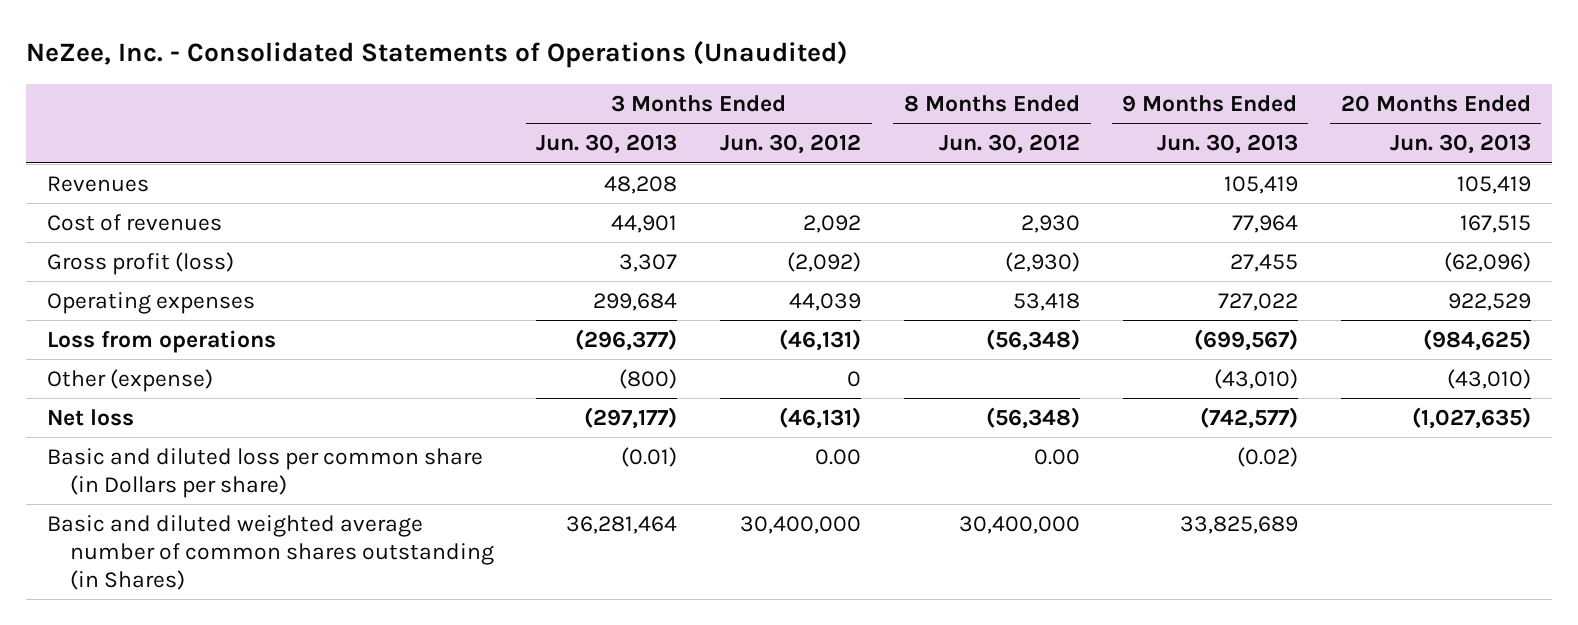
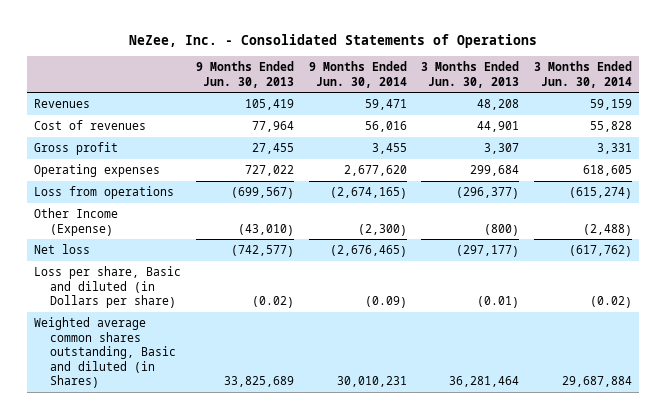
- NeZee, Inc. - Consolidated Statements of Operations (Unaudited)
+ NeZee, Inc. - Consolidated Statements of Operations
- | 3 Months Ended Jun. 30, 2013 | 3 Months Ended Jun. 30, 2012 | 8 Months Ended Jun. 30, 2012 | 9 Months Ended Jun. 30, 2013 | 20 Months Ended Jun. 30, 2013
+ | 9 Months Ended Jun. 30, 2013 | 9 Months Ended Jun. 30, 2014 | 3 Months Ended Jun. 30, 2013 | 3 Months Ended Jun. 30, 2014
- Gross profit (loss) | 3,307 | (2,092) | (2,930) | 27,455 | (62,096)
+ Gross profit | 27,455 | 3,455 | 3,307 | 3,331
- Other (expense) | (800) | 0 | | (43,010) | (43,010)
+ Other Income (Expense) | (43,010) | (2,300) | (800) | (2,488)
- Basic and diluted loss per common share (in Dollars per share) | (0.01) | 0.00 | 0.00 | (0.02) |
- Basic and diluted weighted average number of common shares outstanding (in Shares) | 36,281,464 | 30,400,000 | 30,400,000 | 33,825,689 |
+ Loss per share, Basic and diluted (in Dollars per share) | (0.02) | (0.09) | (0.01) | (0.02)
+ Weighted average common shares outstanding, Basic and diluted (in Shares) | 33,825,689 | 30,010,231 | 36,281,464 | 29,687,884

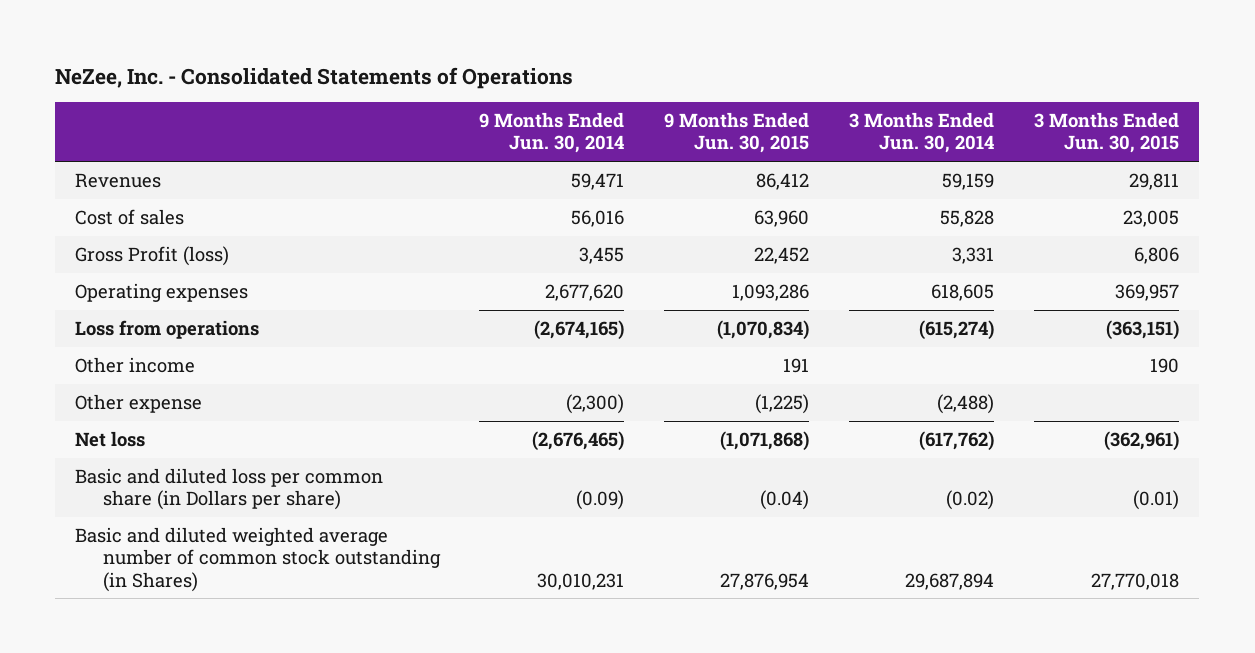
- | 9 Months Ended Jun. 30, 2013 | 9 Months Ended Jun. 30, 2014 | 3 Months Ended Jun. 30, 2013 | 3 Months Ended Jun. 30, 2014
+ | 9 Months Ended Jun. 30, 2014 | 9 Months Ended Jun. 30, 2015 | 3 Months Ended Jun. 30, 2014 | 3 Months Ended Jun. 30, 2015
- Cost of revenues | 77,964 | 56,016 | 44,901 | 55,828
- Gross profit | 27,455 | 3,455 | 3,307 | 3,331
+ Cost of sales | 56,016 | 63,960 | 55,828 | 23,005
+ Gross Profit (loss) | 3,455 | 22,452 | 3,331 | 6,806
- Other Income (Expense) | (43,010) | (2,300) | (800) | (2,488)
+ Other income | | 191 | | 190
+ Other expense | (2,300) | (1,225) | (2,488) |
- Loss per share, Basic and diluted (in Dollars per share) | (0.02) | (0.09) | (0.01) | (0.02)
- Weighted average common shares outstanding, Basic and diluted (in Shares) | 33,825,689 | 30,010,231 | 36,281,464 | 29,687,884
+ Basic and diluted loss per common share (in Dollars per share) | (0.09) | (0.04) | (0.02) | (0.01)
+ Basic and diluted weighted average number of common stock outstanding (in Shares) | 30,010,231 | 27,876,954 | 29,687,894 | 27,770,018

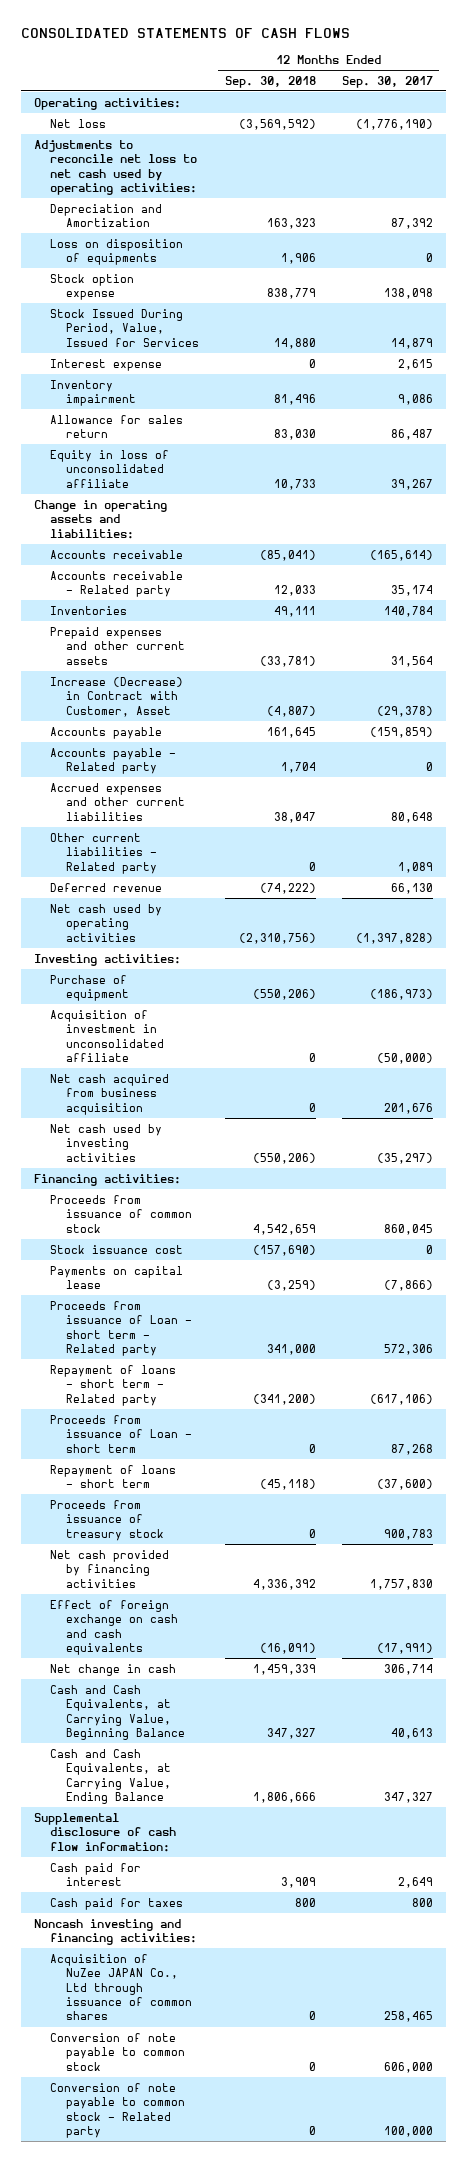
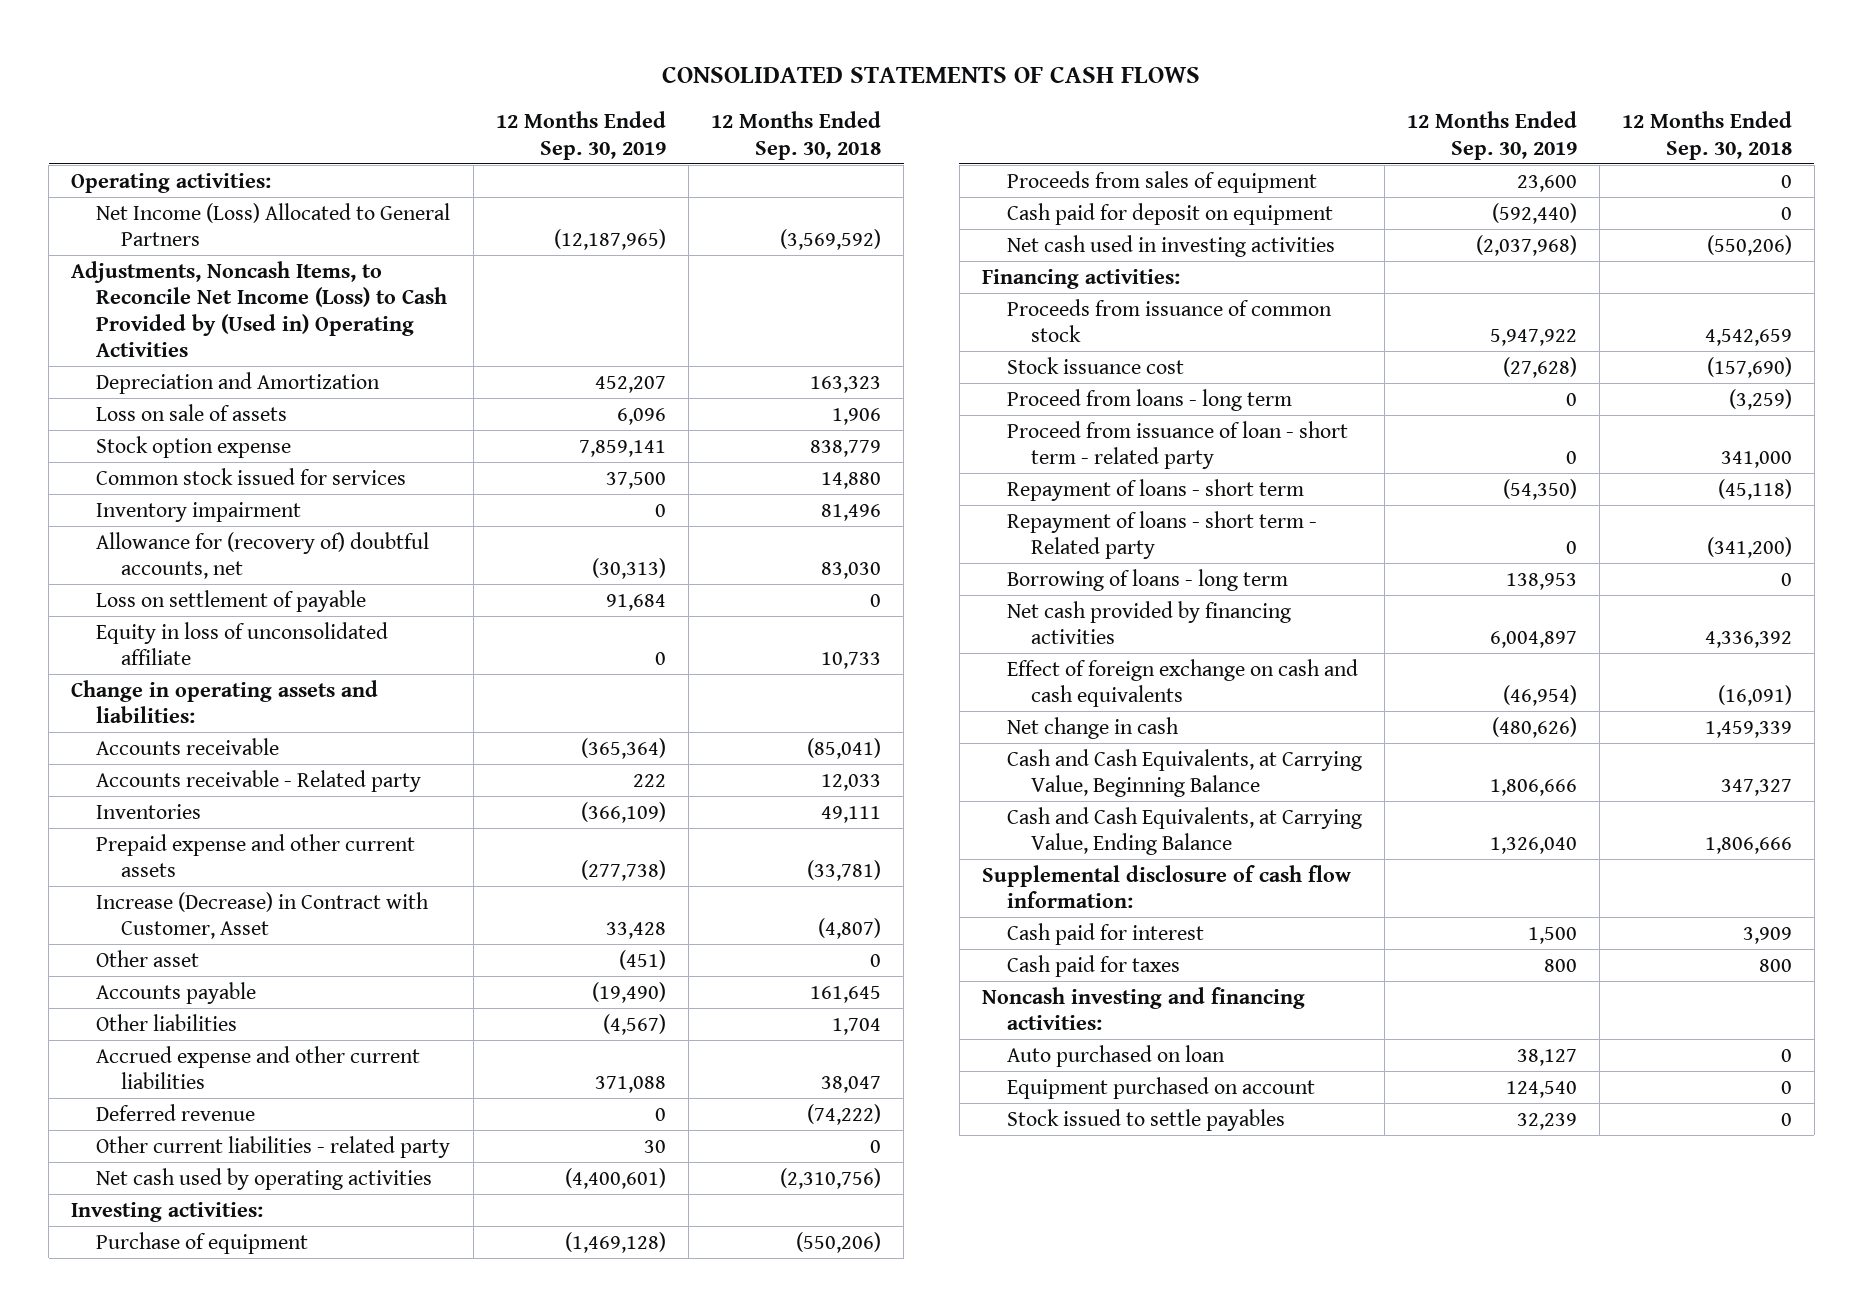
- | 12 Months Ended Sep. 30, 2018 | 12 Months Ended Sep. 30, 2017
+ | 12 Months Ended Sep. 30, 2019 | 12 Months Ended Sep. 30, 2018
- Net loss | (3,569,592) | (1,776,190)
- Adjustments to reconcile net loss to net cash used by operating activities:
+ Net Income (Loss) Allocated to General Partners | (12,187,965) | (3,569,592)
+ Adjustments, Noncash Items, to Reconcile Net Income (Loss) to Cash Provided by (Used in) Operating Activities
- Loss on disposition of equipments | 1,906 | 0
+ Loss on sale of assets | 6,096 | 1,906
- Stock Issued During Period, Value, Issued for Services | 14,880 | 14,879
- Interest expense | 0 | 2,615
+ Common stock issued for services | 37,500 | 14,880
- Allowance for sales return | 83,030 | 86,487
+ Allowance for (recovery of) doubtful accounts, net | (30,313) | 83,030
+ Loss on settlement of payable | 91,684 | 0
- Prepaid expenses and other current assets | (33,781) | 31,564
+ Prepaid expense and other current assets | (277,738) | (33,781)
+ Other asset | (451) | 0
- Accounts payable - Related party | 1,704 | 0
- Accrued expenses and other current liabilities | 38,047 | 80,648
- Other current liabilities - Related party | 0 | 1,089
+ Other liabilities | (4,567) | 1,704
+ Accrued expense and other current liabilities | 371,088 | 38,047
+ Other current liabilities - related party | 30 | 0
- Acquisition of investment in unconsolidated affiliate | 0 | (50,000)
- Net cash acquired from business acquisition | 0 | 201,676
- Net cash used by investing activities | (550,206) | (35,297)
+ Proceeds from sales of equipment | 23,600 | 0
+ Cash paid for deposit on equipment | (592,440) | 0
+ Net cash used in investing activities | (2,037,968) | (550,206)
- Payments on capital lease | (3,259) | (7,866)
- Proceeds from issuance of Loan - short term - Related party | 341,000 | 572,306
- Proceeds from issuance of Loan - short term | 0 | 87,268
+ Proceed from loans - long term | 0 | (3,259)
+ Proceed from issuance of loan - short term - related party | 0 | 341,000
- Proceeds from issuance of treasury stock | 0 | 900,783
moved down: Repayment of loans - short term - Related party | 0 | (341,200)
+ Borrowing of loans - long term | 138,953 | 0
- Acquisition of NuZee JAPAN Co., Ltd through issuance of common shares | 0 | 258,465
- Conversion of note payable to common stock | 0 | 606,000
- Conversion of note payable to common stock - Related party | 0 | 100,000
+ Auto purchased on loan | 38,127 | 0
+ Equipment purchased on account | 124,540 | 0
+ Stock issued to settle payables | 32,239 | 0

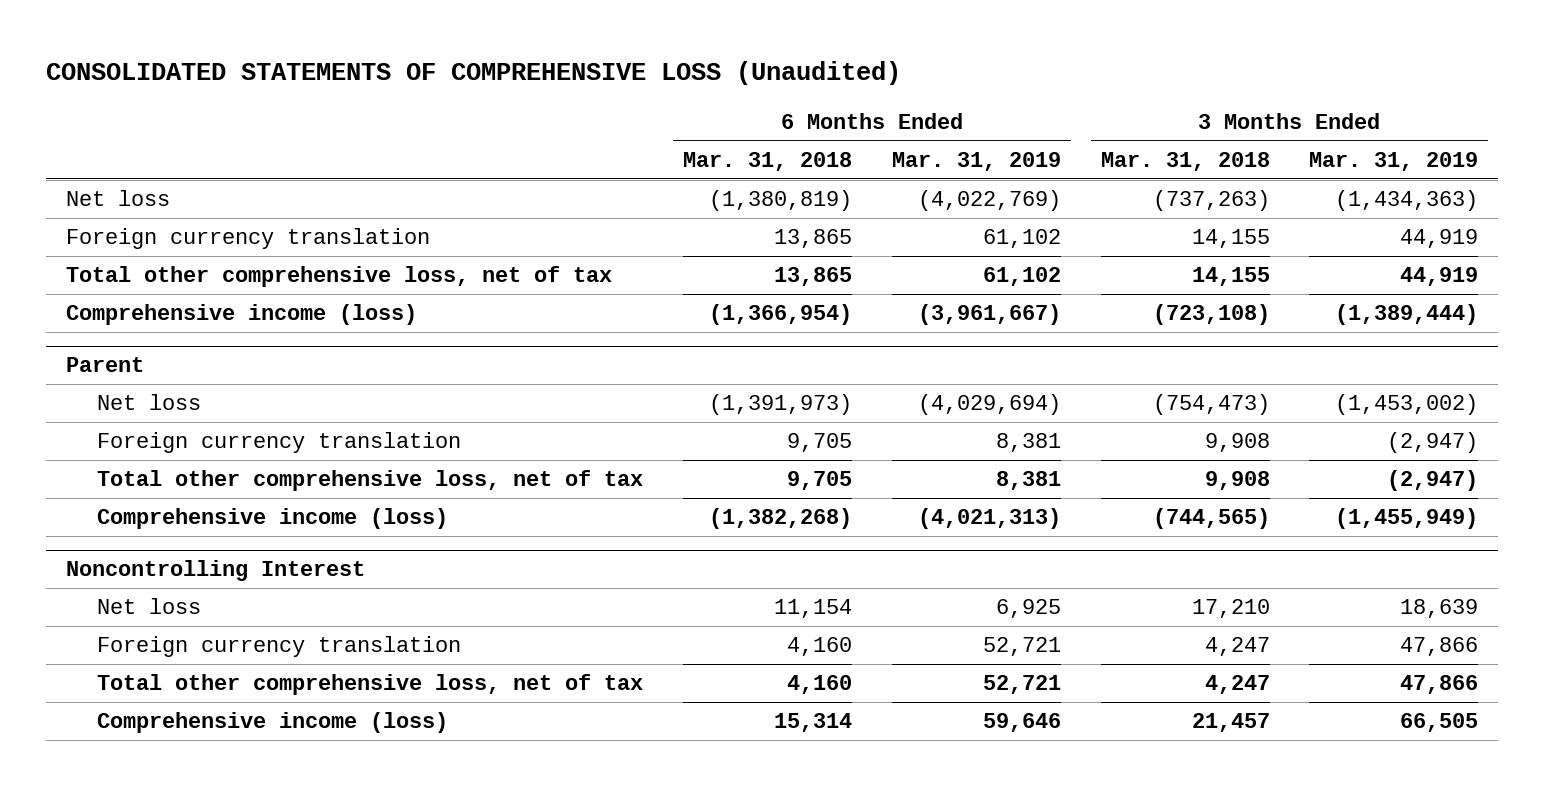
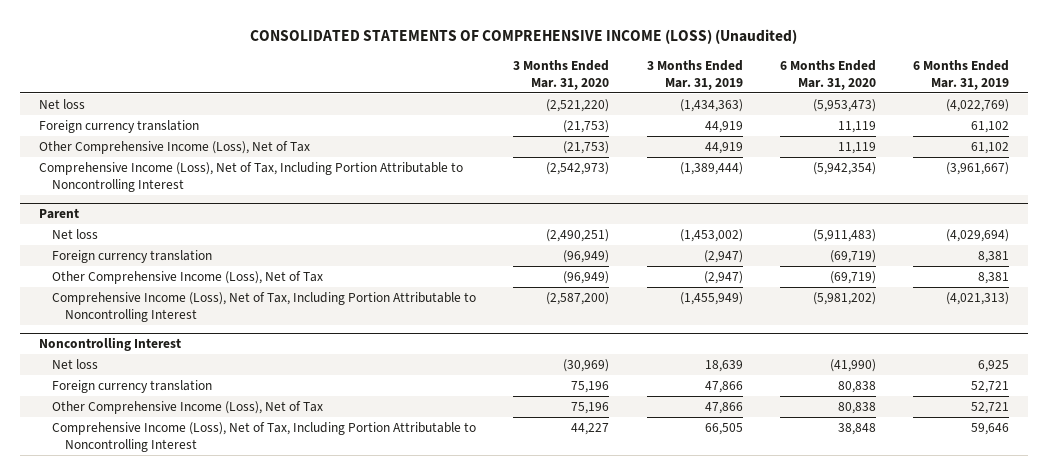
- CONSOLIDATED STATEMENTS OF COMPREHENSIVE LOSS (Unaudited)
+ CONSOLIDATED STATEMENTS OF COMPREHENSIVE INCOME (LOSS) (Unaudited)
- | 6 Months Ended Mar. 31, 2018 | 6 Months Ended Mar. 31, 2019 | 3 Months Ended Mar. 31, 2018 | 3 Months Ended Mar. 31, 2019
+ | 3 Months Ended Mar. 31, 2020 | 3 Months Ended Mar. 31, 2019 | 6 Months Ended Mar. 31, 2020 | 6 Months Ended Mar. 31, 2019
- Total other comprehensive loss, net of tax | 13,865 | 61,102 | 14,155 | 44,919
- Comprehensive income (loss) | (1,366,954) | (3,961,667) | (723,108) | (1,389,444)
+ Other Comprehensive Income (Loss), Net of Tax | (21,753) | 44,919 | 11,119 | 61,102
+ Comprehensive Income (Loss), Net of Tax, Including Portion Attributable to Noncontrolling Interest | (2,542,973) | (1,389,444) | (5,942,354) | (3,961,667)
@ Parent
- Total other comprehensive loss, net of tax | 9,705 | 8,381 | 9,908 | (2,947)
- Comprehensive income (loss) | (1,382,268) | (4,021,313) | (744,565) | (1,455,949)
+ Other Comprehensive Income (Loss), Net of Tax | (96,949) | (2,947) | (69,719) | 8,381
+ Comprehensive Income (Loss), Net of Tax, Including Portion Attributable to Noncontrolling Interest | (2,587,200) | (1,455,949) | (5,981,202) | (4,021,313)
@ Noncontrolling Interest
- Total other comprehensive loss, net of tax | 4,160 | 52,721 | 4,247 | 47,866
- Comprehensive income (loss) | 15,314 | 59,646 | 21,457 | 66,505
+ Other Comprehensive Income (Loss), Net of Tax | 75,196 | 47,866 | 80,838 | 52,721
+ Comprehensive Income (Loss), Net of Tax, Including Portion Attributable to Noncontrolling Interest | 44,227 | 66,505 | 38,848 | 59,646

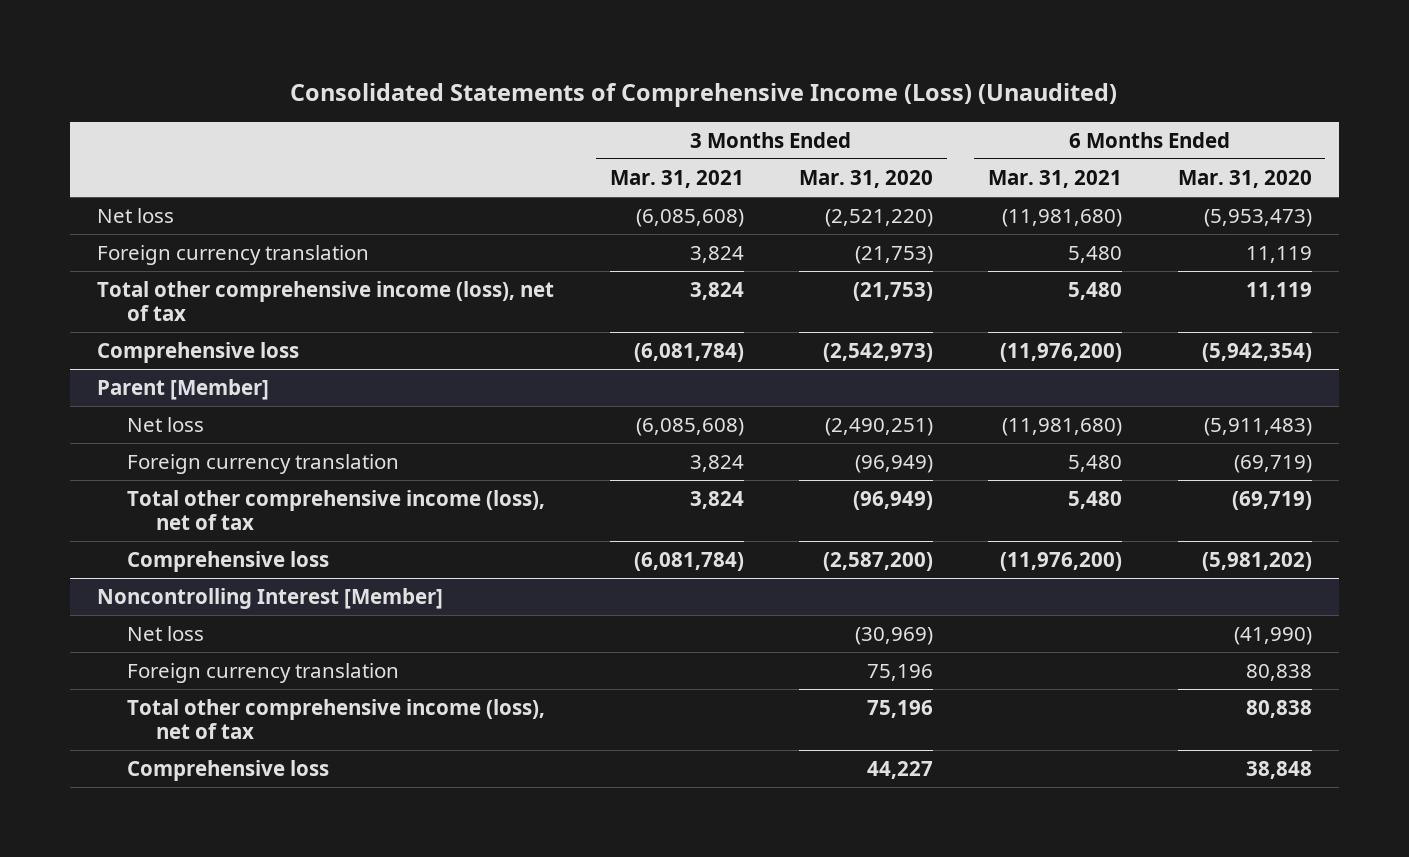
- CONSOLIDATED STATEMENTS OF COMPREHENSIVE INCOME (LOSS) (Unaudited)
+ Consolidated Statements of Comprehensive Income (Loss) (Unaudited)
- | 3 Months Ended Mar. 31, 2020 | 3 Months Ended Mar. 31, 2019 | 6 Months Ended Mar. 31, 2020 | 6 Months Ended Mar. 31, 2019
+ | 3 Months Ended Mar. 31, 2021 | 3 Months Ended Mar. 31, 2020 | 6 Months Ended Mar. 31, 2021 | 6 Months Ended Mar. 31, 2020
- Other Comprehensive Income (Loss), Net of Tax | (21,753) | 44,919 | 11,119 | 61,102
- Comprehensive Income (Loss), Net of Tax, Including Portion Attributable to Noncontrolling Interest | (2,542,973) | (1,389,444) | (5,942,354) | (3,961,667)
- Parent
+ Total other comprehensive income (loss), net of tax | 3,824 | (21,753) | 5,480 | 11,119
+ Comprehensive loss | (6,081,784) | (2,542,973) | (11,976,200) | (5,942,354)
+ Parent [Member]
- Other Comprehensive Income (Loss), Net of Tax | (96,949) | (2,947) | (69,719) | 8,381
- Comprehensive Income (Loss), Net of Tax, Including Portion Attributable to Noncontrolling Interest | (2,587,200) | (1,455,949) | (5,981,202) | (4,021,313)
- Noncontrolling Interest
+ Total other comprehensive income (loss), net of tax | 3,824 | (96,949) | 5,480 | (69,719)
+ Comprehensive loss | (6,081,784) | (2,587,200) | (11,976,200) | (5,981,202)
+ Noncontrolling Interest [Member]
- Other Comprehensive Income (Loss), Net of Tax | 75,196 | 47,866 | 80,838 | 52,721
- Comprehensive Income (Loss), Net of Tax, Including Portion Attributable to Noncontrolling Interest | 44,227 | 66,505 | 38,848 | 59,646
+ Total other comprehensive income (loss), net of tax | | 75,196 | | 80,838
+ Comprehensive loss | | 44,227 | | 38,848

